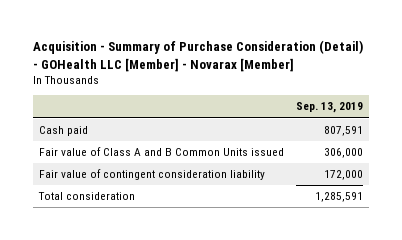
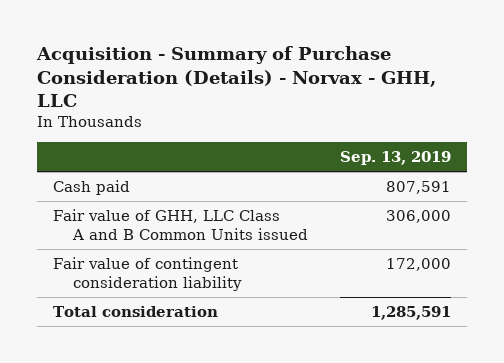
- Acquisition - Summary of Purchase Consideration (Detail) - GOHealth LLC [Member] - Novarax [Member]
+ Acquisition - Summary of Purchase Consideration (Details) - Norvax - GHH, LLC
- Fair value of Class A and B Common Units issued | 306,000
+ Fair value of GHH, LLC Class A and B Common Units issued | 306,000

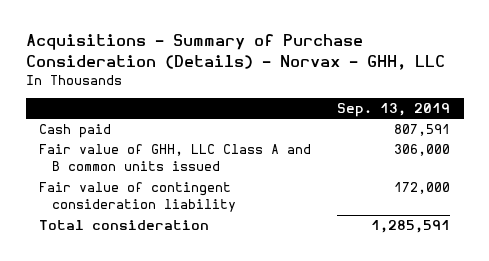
- Acquisition - Summary of Purchase Consideration (Details) - Norvax - GHH, LLC
+ Acquisitions - Summary of Purchase Consideration (Details) - Norvax - GHH, LLC
- Fair value of GHH, LLC Class A and B Common Units issued | 306,000
+ Fair value of GHH, LLC Class A and B common units issued | 306,000

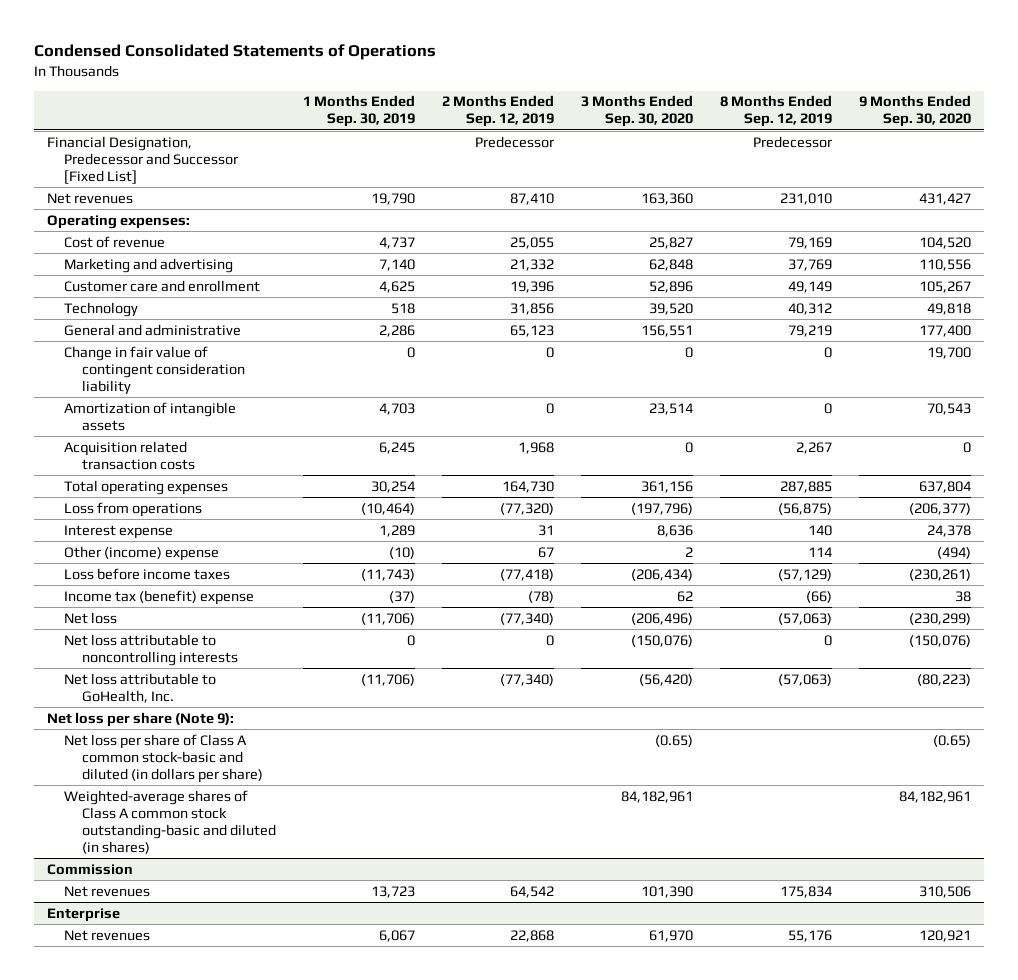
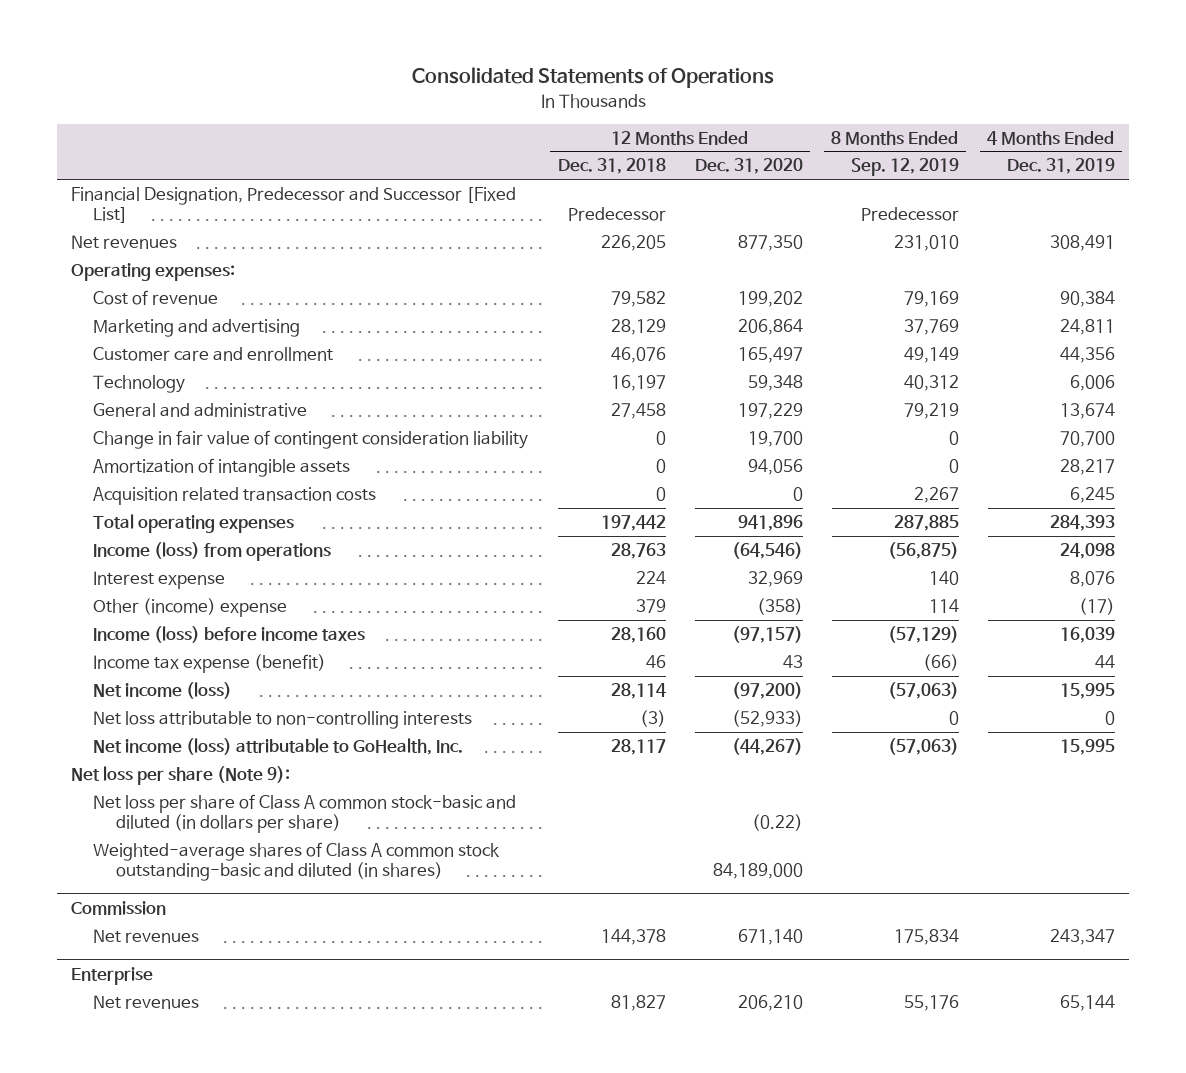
- Condensed Consolidated Statements of Operations
+ Consolidated Statements of Operations
- | 1 Months Ended Sep. 30, 2019 | 2 Months Ended Sep. 12, 2019 | 3 Months Ended Sep. 30, 2020 | 8 Months Ended Sep. 12, 2019 | 9 Months Ended Sep. 30, 2020
+ | 12 Months Ended Dec. 31, 2018 | 12 Months Ended Dec. 31, 2020 | 8 Months Ended Sep. 12, 2019 | 4 Months Ended Dec. 31, 2019
- Loss from operations | (10,464) | (77,320) | (197,796) | (56,875) | (206,377)
+ Income (loss) from operations | 28,763 | (64,546) | (56,875) | 24,098
- Loss before income taxes | (11,743) | (77,418) | (206,434) | (57,129) | (230,261)
- Income tax (benefit) expense | (37) | (78) | 62 | (66) | 38
- Net loss | (11,706) | (77,340) | (206,496) | (57,063) | (230,299)
- Net loss attributable to noncontrolling interests | 0 | 0 | (150,076) | 0 | (150,076)
- Net loss attributable to GoHealth, Inc. | (11,706) | (77,340) | (56,420) | (57,063) | (80,223)
+ Income (loss) before income taxes | 28,160 | (97,157) | (57,129) | 16,039
+ Income tax expense (benefit) | 46 | 43 | (66) | 44
+ Net income (loss) | 28,114 | (97,200) | (57,063) | 15,995
+ Net loss attributable to non-controlling interests | (3) | (52,933) | 0 | 0
+ Net income (loss) attributable to GoHealth, Inc. | 28,117 | (44,267) | (57,063) | 15,995

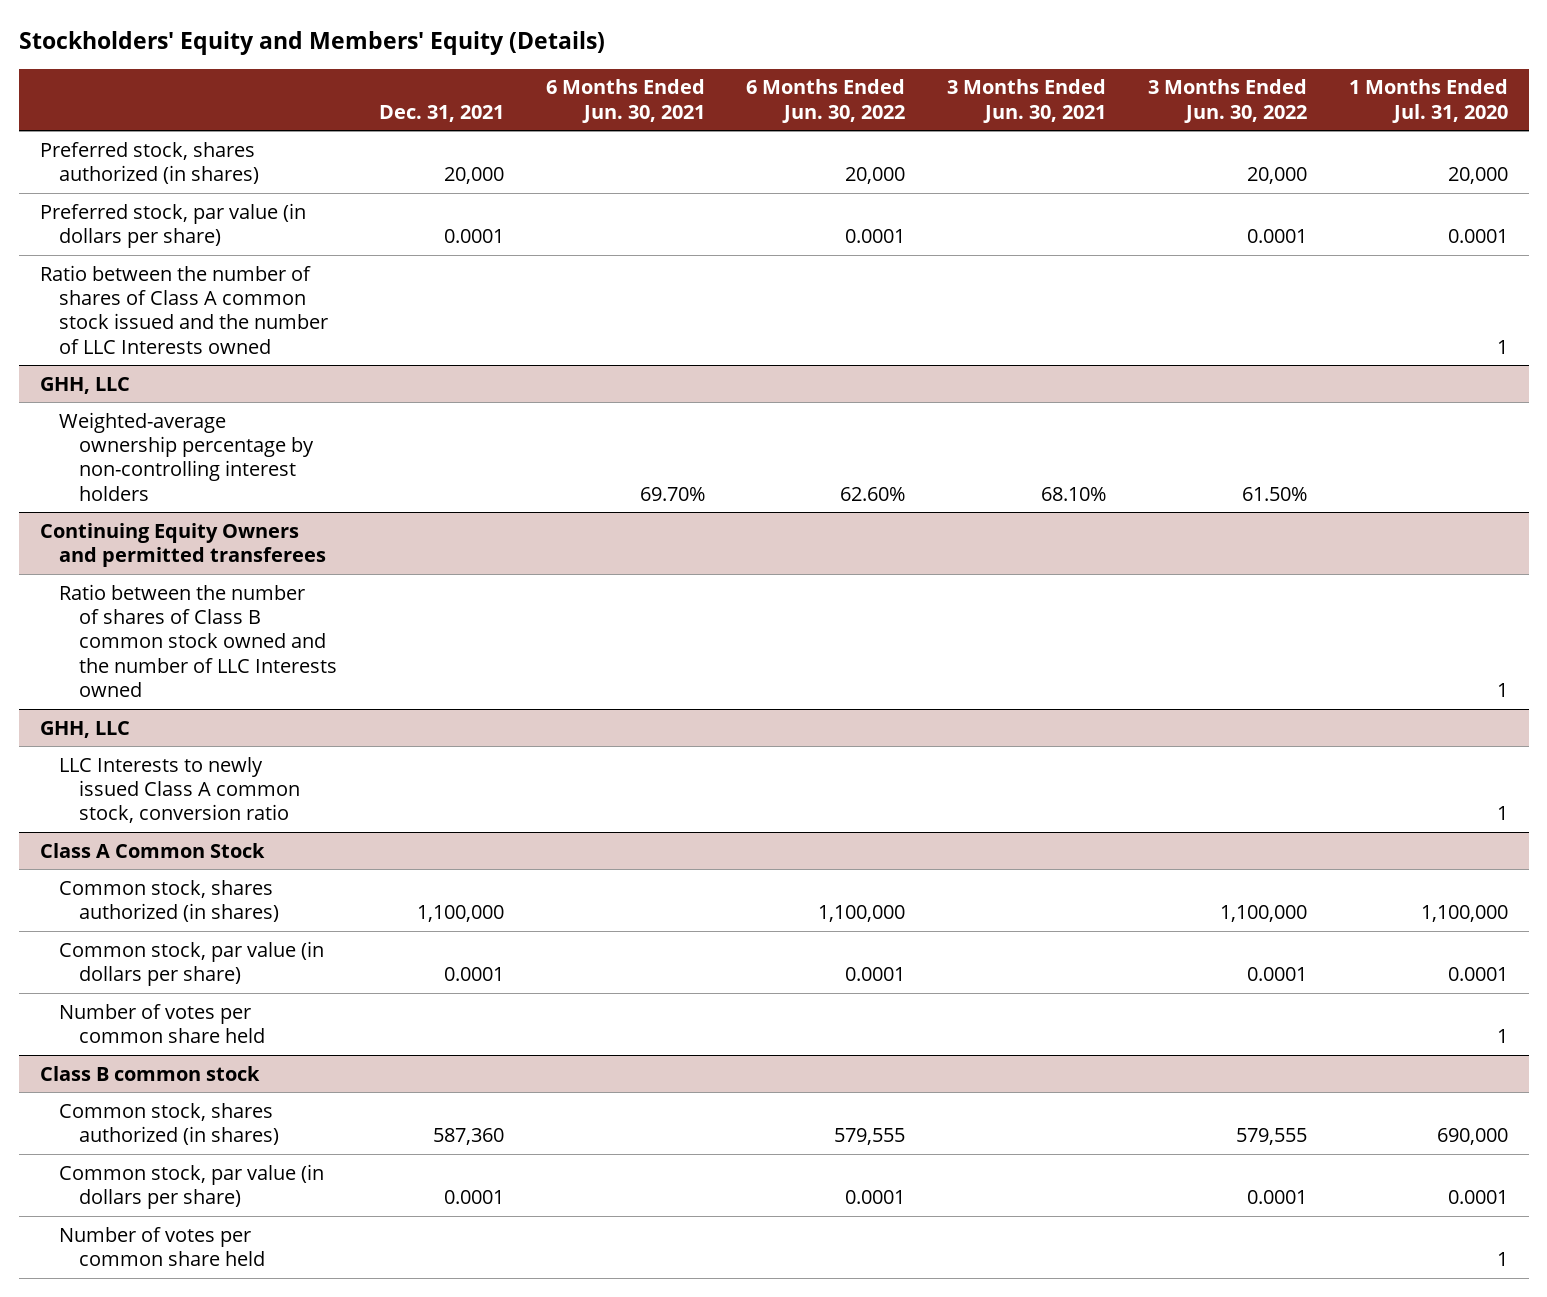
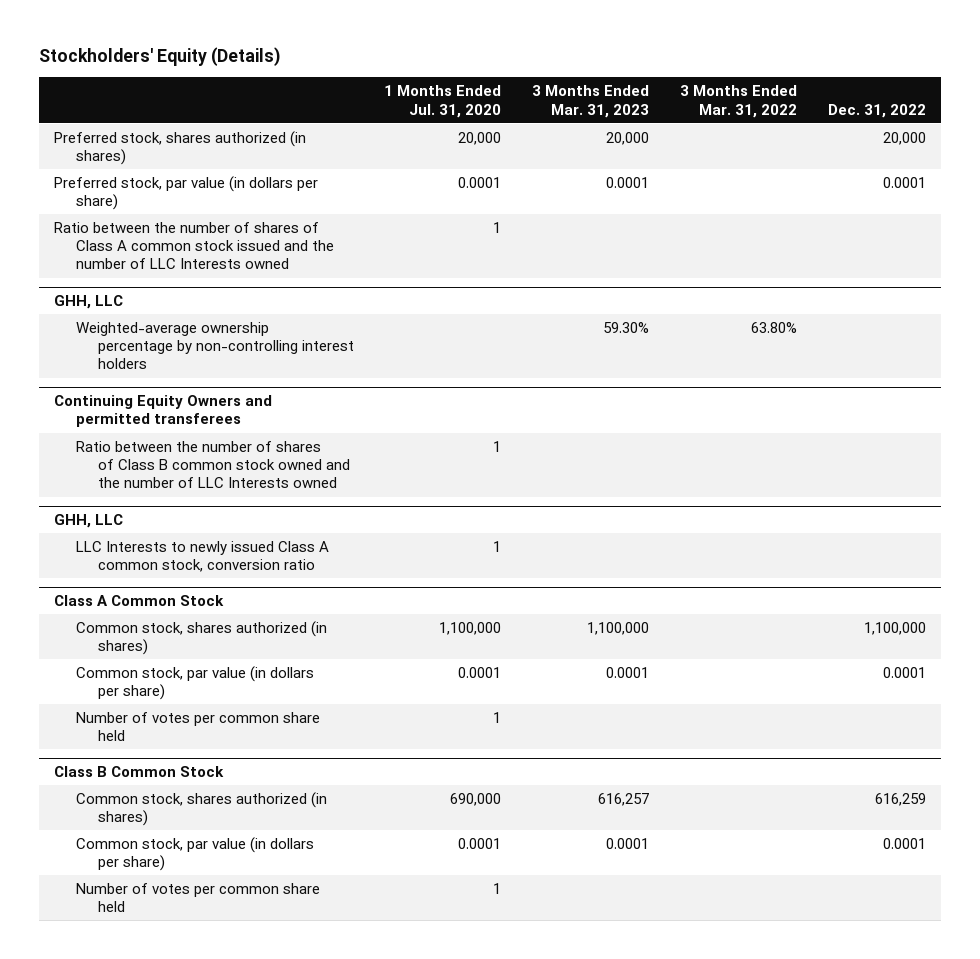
- Stockholders' Equity and Members' Equity (Details)
+ Stockholders' Equity (Details)
- | Dec. 31, 2021 | 6 Months Ended Jun. 30, 2021 | 6 Months Ended Jun. 30, 2022 | 3 Months Ended Jun. 30, 2021 | 3 Months Ended Jun. 30, 2022 | 1 Months Ended Jul. 31, 2020
+ | 1 Months Ended Jul. 31, 2020 | 3 Months Ended Mar. 31, 2023 | 3 Months Ended Mar. 31, 2022 | Dec. 31, 2022
- Class B common stock
+ Class B Common Stock

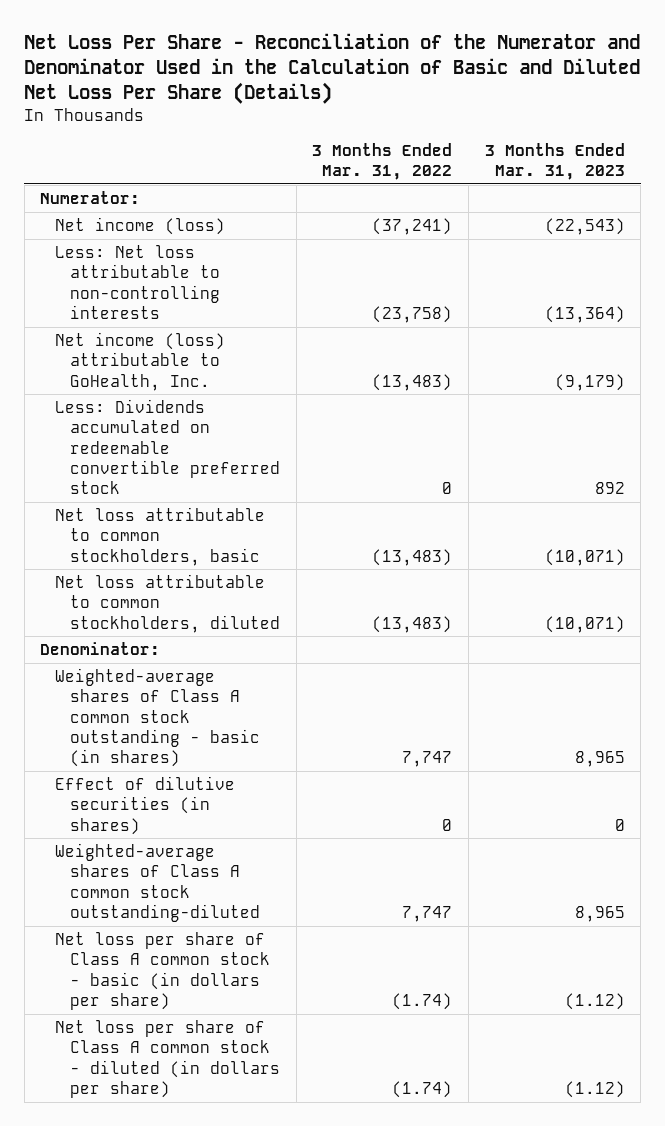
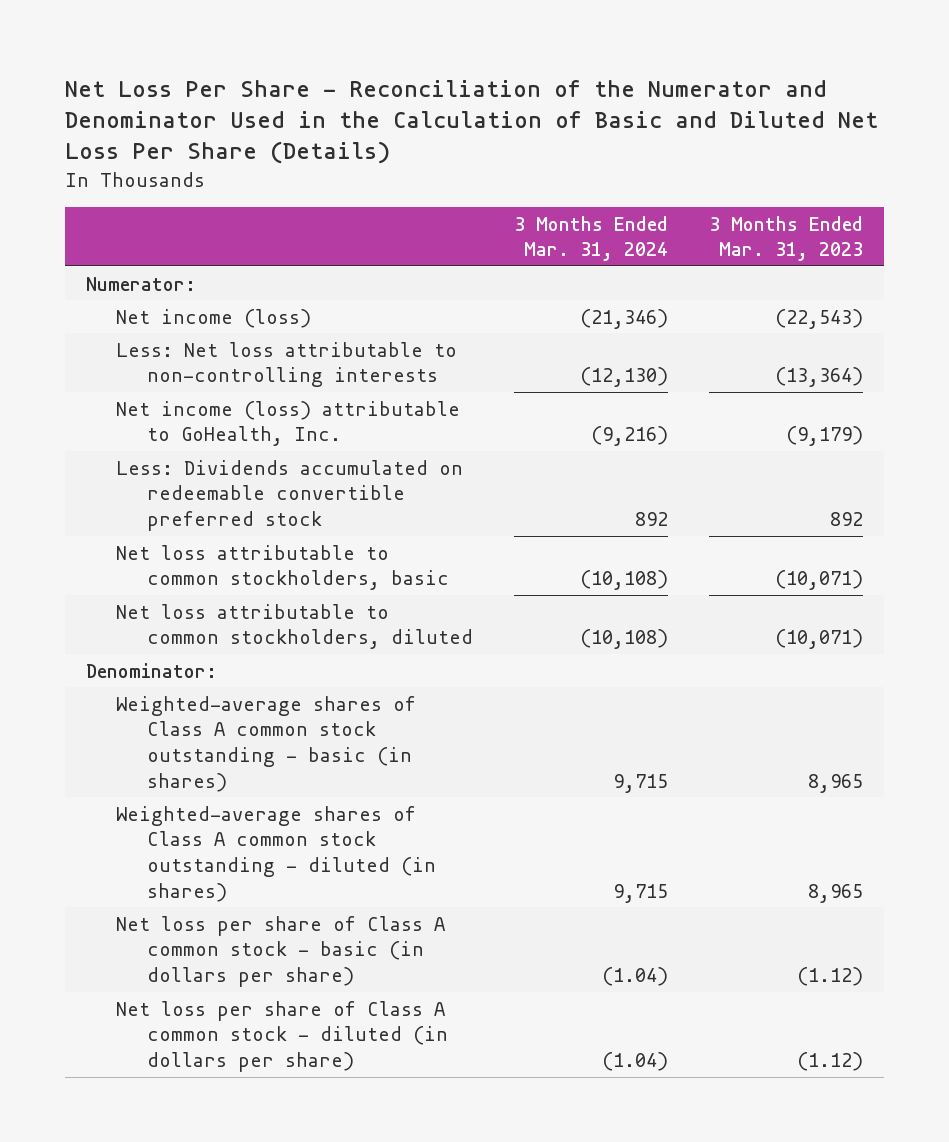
- | 3 Months Ended Mar. 31, 2022 | 3 Months Ended Mar. 31, 2023
+ | 3 Months Ended Mar. 31, 2024 | 3 Months Ended Mar. 31, 2023
- Effect of dilutive securities (in shares) | 0 | 0
- Weighted-average shares of Class A common stock outstanding-diluted | 7,747 | 8,965
+ Weighted-average shares of Class A common stock outstanding - diluted (in shares) | 9,715 | 8,965

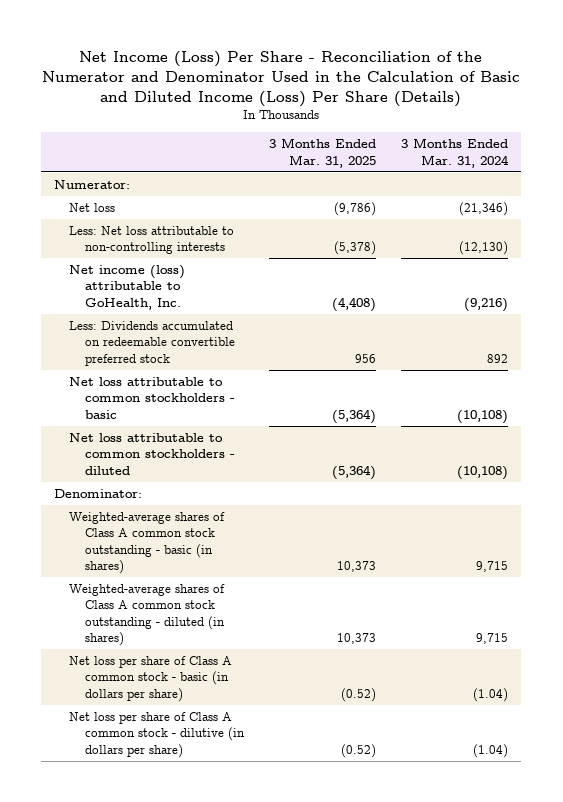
- Net Loss Per Share - Reconciliation of the Numerator and Denominator Used in the Calculation of Basic and Diluted Net Loss Per Share (Details)
+ Net Income (Loss) Per Share - Reconciliation of the Numerator and Denominator Used in the Calculation of Basic and Diluted Income (Loss) Per Share (Details)
- | 3 Months Ended Mar. 31, 2024 | 3 Months Ended Mar. 31, 2023
+ | 3 Months Ended Mar. 31, 2025 | 3 Months Ended Mar. 31, 2024
- Net income (loss) | (21,346) | (22,543)
+ Net loss | (9,786) | (21,346)
- Net loss attributable to common stockholders, basic | (10,108) | (10,071)
- Net loss attributable to common stockholders, diluted | (10,108) | (10,071)
+ Net loss attributable to common stockholders - basic | (5,364) | (10,108)
+ Net loss attributable to common stockholders - diluted | (5,364) | (10,108)
- Net loss per share of Class A common stock - diluted (in dollars per share) | (1.04) | (1.12)
+ Net loss per share of Class A common stock - dilutive (in dollars per share) | (0.52) | (1.04)

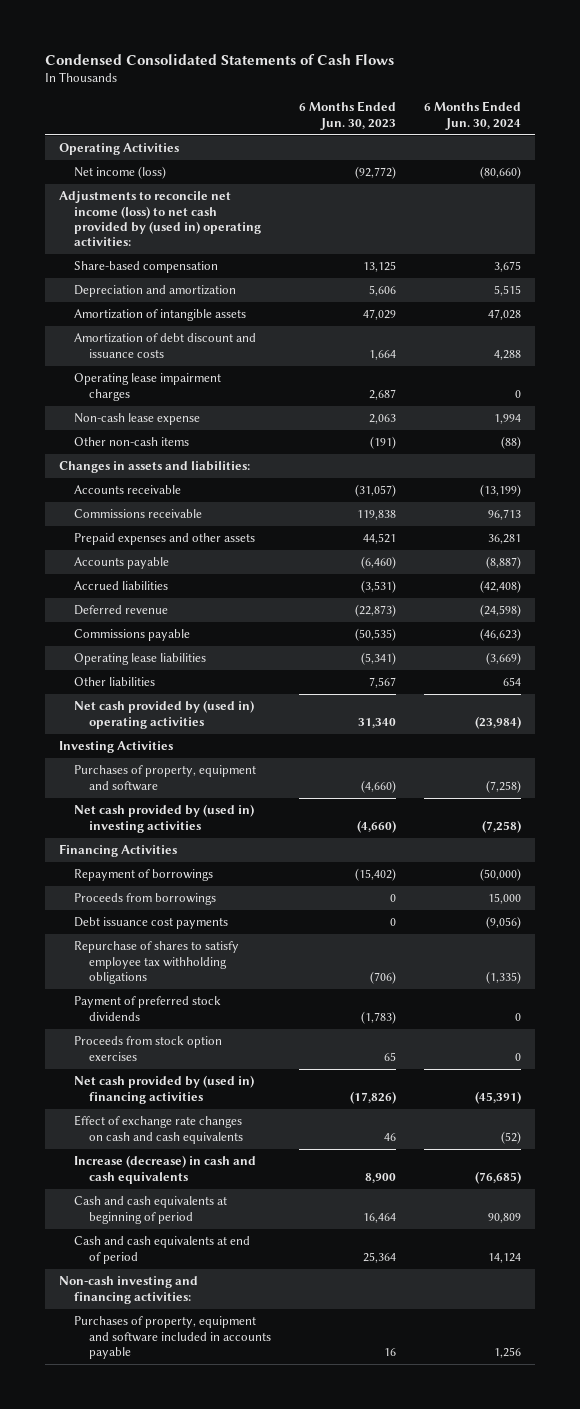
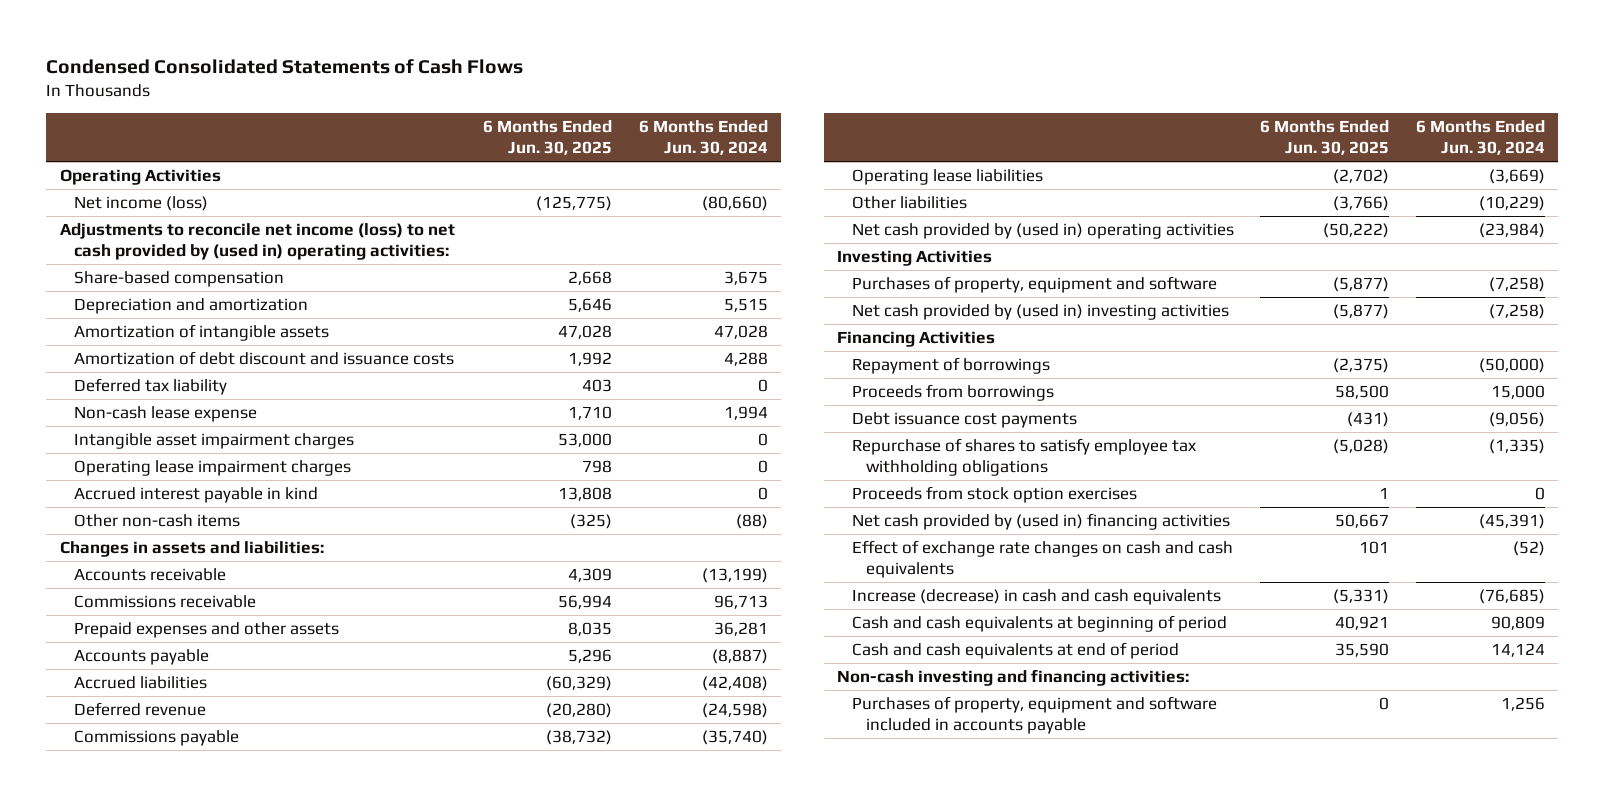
- | 6 Months Ended Jun. 30, 2023 | 6 Months Ended Jun. 30, 2024
+ | 6 Months Ended Jun. 30, 2025 | 6 Months Ended Jun. 30, 2024
+ Deferred tax liability | 403 | 0
+ Intangible asset impairment charges | 53,000 | 0
moved down: Operating lease impairment charges | 798 | 0
+ Accrued interest payable in kind | 13,808 | 0
- Commissions payable | (50,535) | (46,623)
+ Commissions payable | (38,732) | (35,740)
- Other liabilities | 7,567 | 654
+ Other liabilities | (3,766) | (10,229)
- Payment of preferred stock dividends | (1,783) | 0

